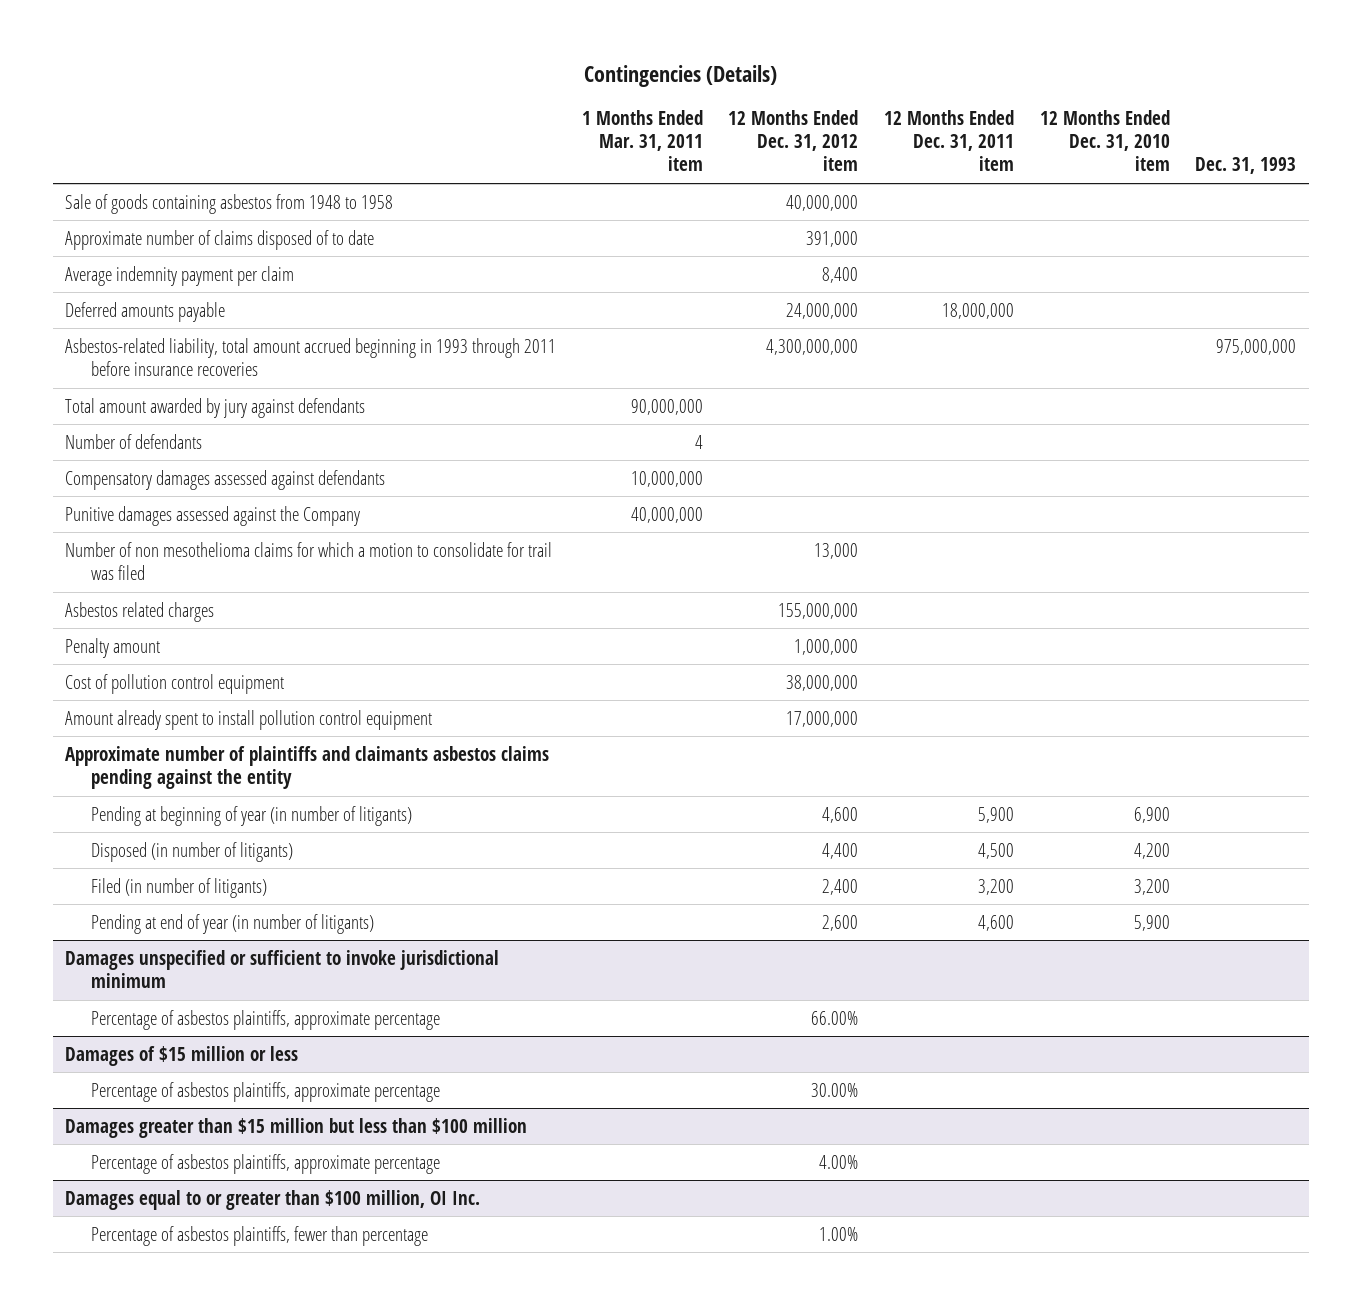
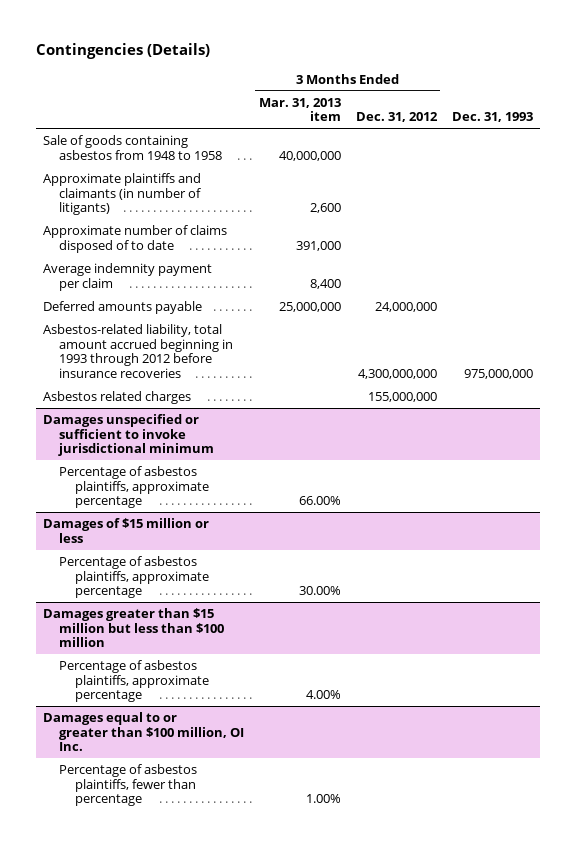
- | 1 Months Ended Mar. 31, 2011 item | 12 Months Ended Dec. 31, 2012 item | 12 Months Ended Dec. 31, 2011 item | 12 Months Ended Dec. 31, 2010 item | Dec. 31, 1993
+ | 3 Months Ended Mar. 31, 2013 item | 3 Months Ended Dec. 31, 2012 | Dec. 31, 1993
+ Approximate plaintiffs and claimants (in number of litigants) | 2,600 | |
- Asbestos-related liability, total amount accrued beginning in 1993 through 2011 before insurance recoveries | | 4,300,000,000 | | | 975,000,000
- Total amount awarded by jury against defendants | 90,000,000 | | | |
- Number of defendants | 4 | | | |
- Compensatory damages assessed against defendants | 10,000,000 | | | |
- Punitive damages assessed against the Company | 40,000,000 | | | |
- Number of non mesothelioma claims for which a motion to consolidate for trail was filed | | 13,000 | | |
+ Asbestos-related liability, total amount accrued beginning in 1993 through 2012 before insurance recoveries | | 4,300,000,000 | 975,000,000
- Penalty amount | | 1,000,000 | | |
- Cost of pollution control equipment | | 38,000,000 | | |
- Amount already spent to install pollution control equipment | | 17,000,000 | | |
- Approximate number of plaintiffs and claimants asbestos claims pending against the entity
- Pending at beginning of year (in number of litigants) | | 4,600 | 5,900 | 6,900 |
- Disposed (in number of litigants) | | 4,400 | 4,500 | 4,200 |
- Filed (in number of litigants) | | 2,400 | 3,200 | 3,200 |
- Pending at end of year (in number of litigants) | | 2,600 | 4,600 | 5,900 |

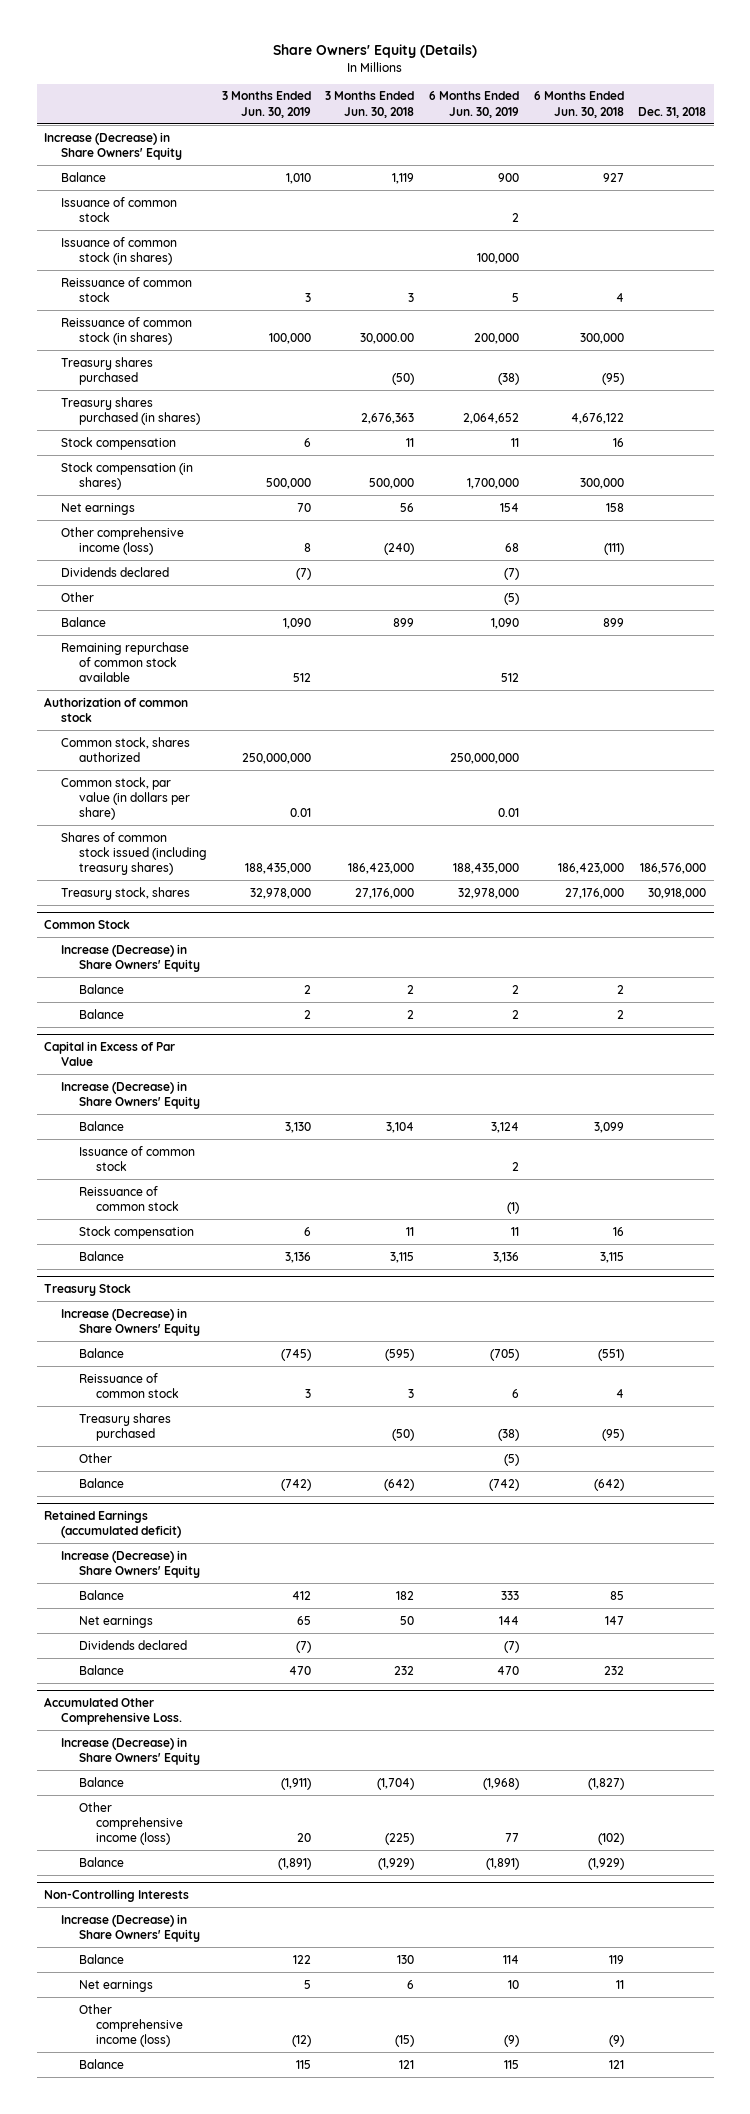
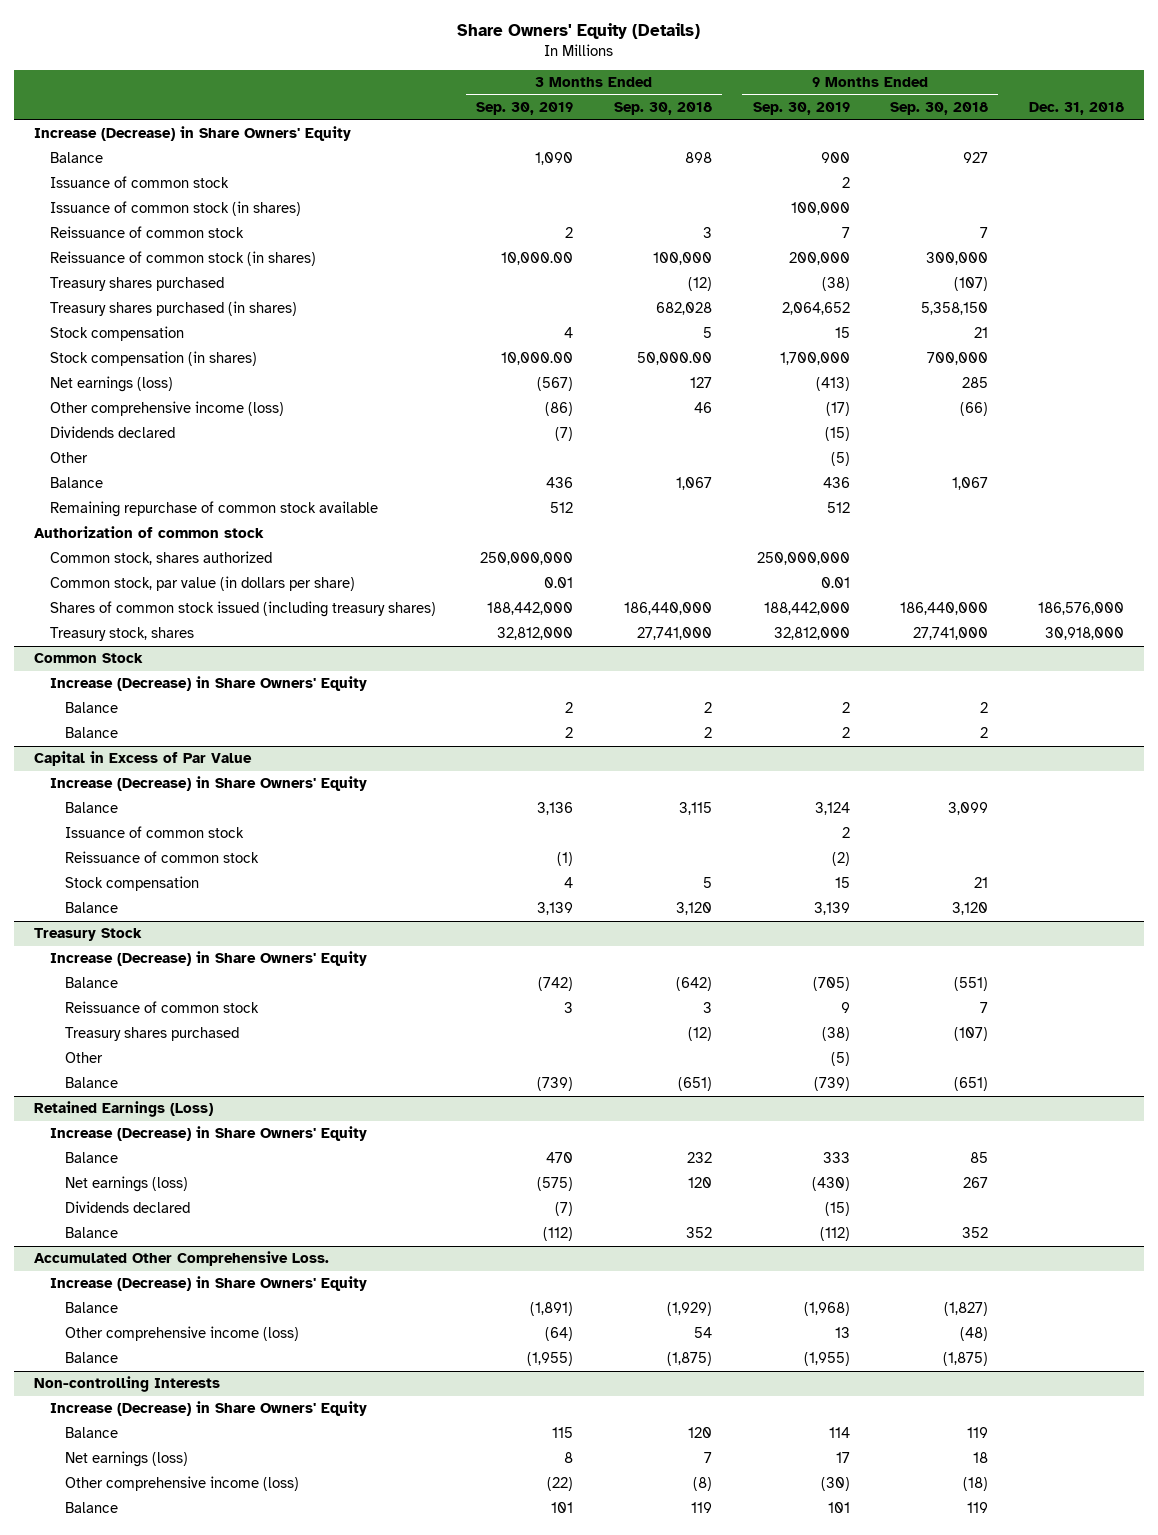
- | 3 Months Ended Jun. 30, 2019 | 3 Months Ended Jun. 30, 2018 | 6 Months Ended Jun. 30, 2019 | 6 Months Ended Jun. 30, 2018 | Dec. 31, 2018
+ | 3 Months Ended Sep. 30, 2019 | 3 Months Ended Sep. 30, 2018 | 9 Months Ended Sep. 30, 2019 | 9 Months Ended Sep. 30, 2018 | Dec. 31, 2018
- Net earnings | 70 | 56 | 154 | 158 |
+ Net earnings (loss) | (567) | 127 | (413) | 285 |
- Retained Earnings (accumulated deficit)
+ Retained Earnings (Loss)
- Net earnings | 65 | 50 | 144 | 147 |
+ Net earnings (loss) | (575) | 120 | (430) | 267 |
- Non-Controlling Interests
+ Non-controlling Interests
- Net earnings | 5 | 6 | 10 | 11 |
+ Net earnings (loss) | 8 | 7 | 17 | 18 |

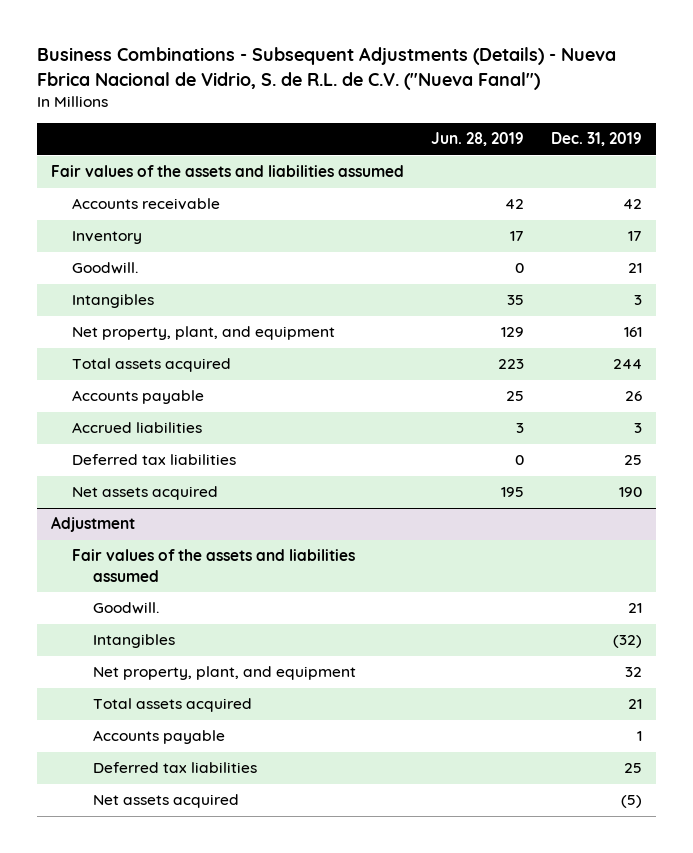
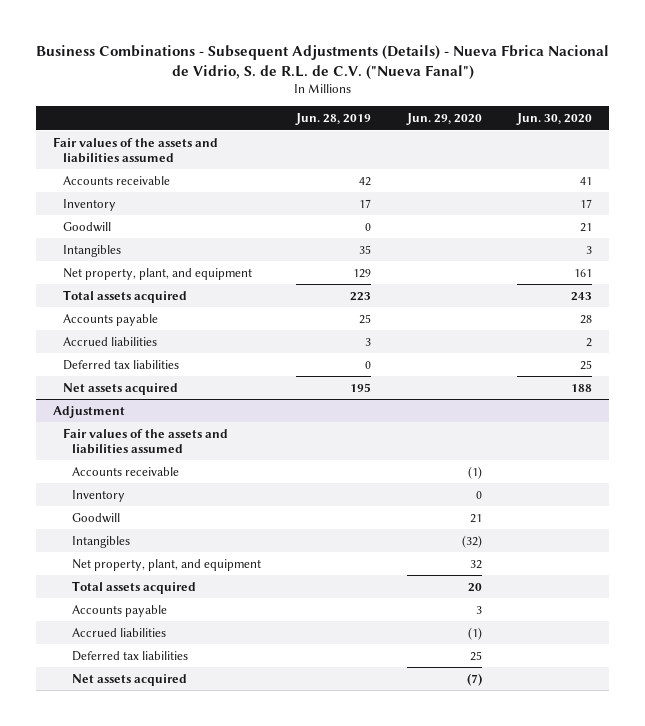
- | Jun. 28, 2019 | Dec. 31, 2019
+ | Jun. 28, 2019 | Jun. 29, 2020 | Jun. 30, 2020
- Goodwill. | 0 | 21
+ Goodwill | 0 | | 21
@ Adjustment
- Goodwill. | | 21
+ Accounts receivable | | (1) |
+ Inventory | | 0 |
+ Goodwill | | 21 |
+ Accrued liabilities | | (1) |

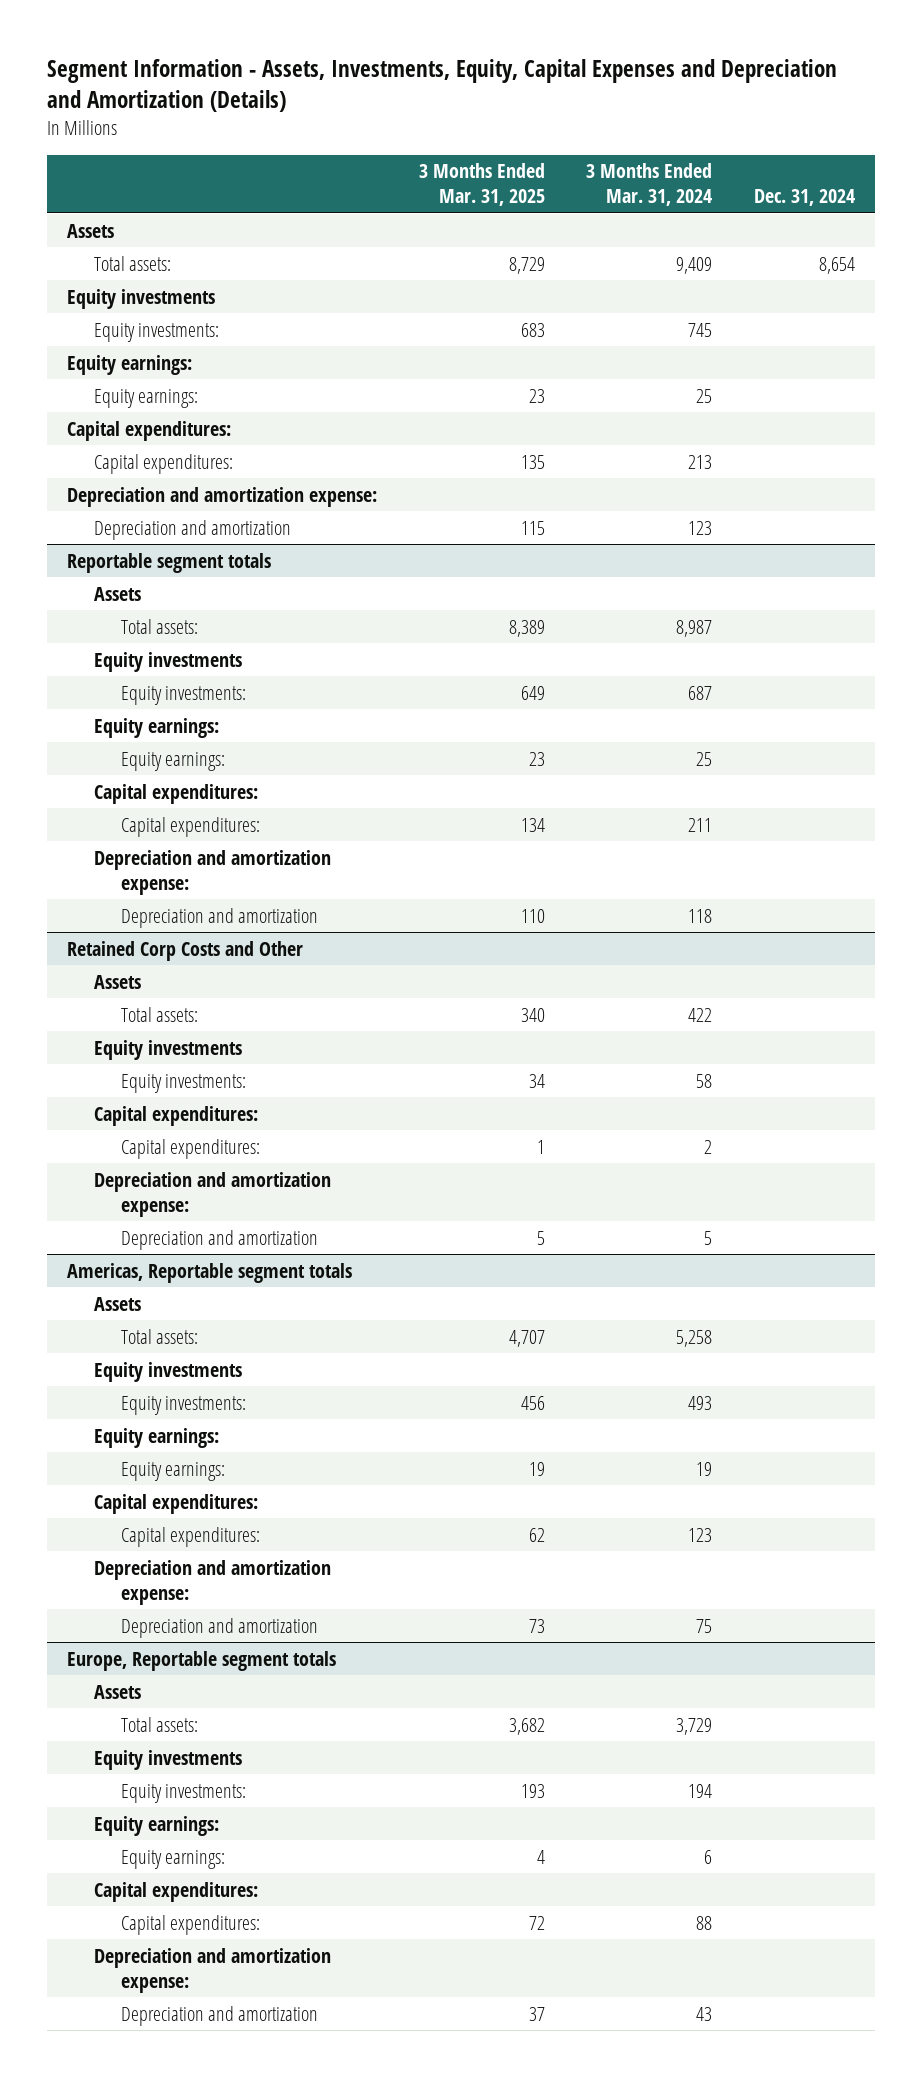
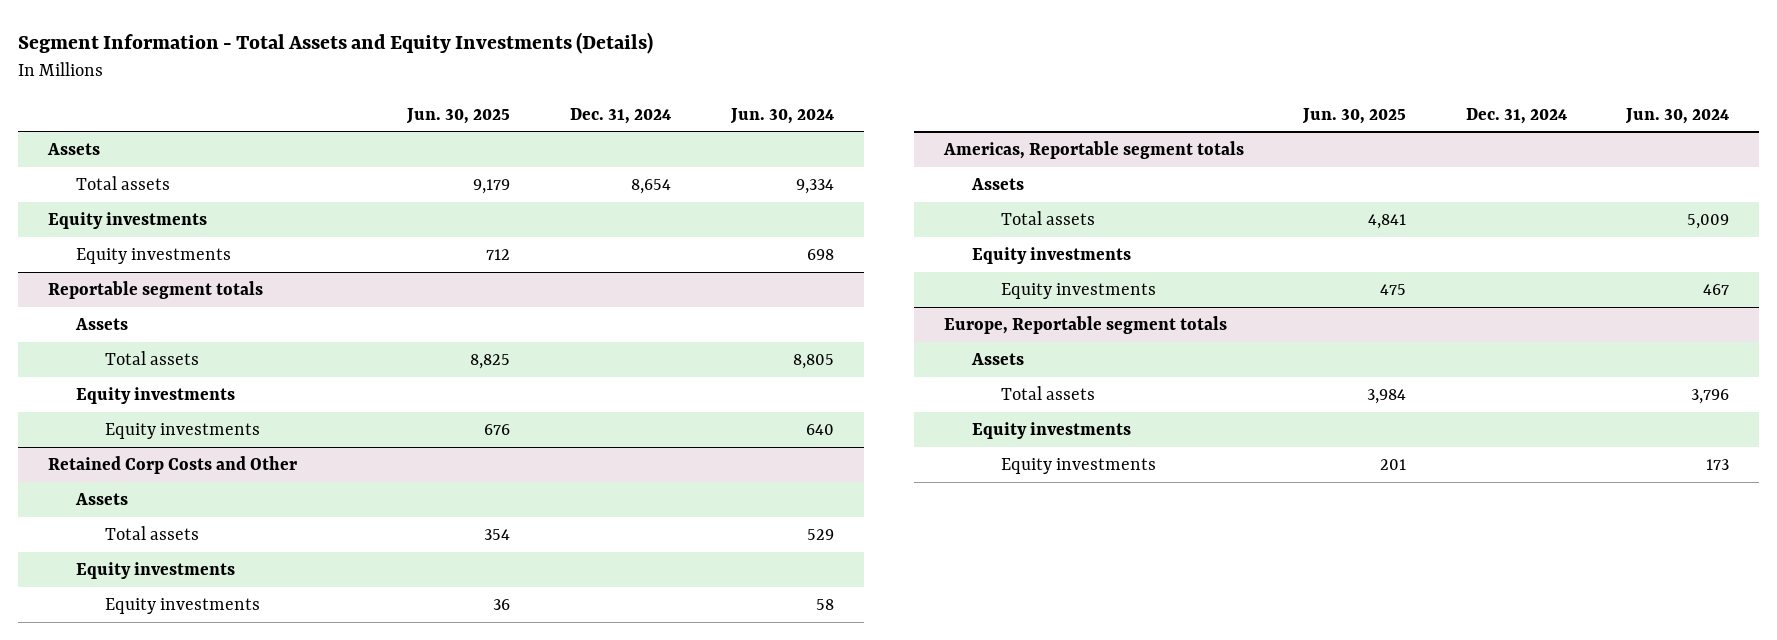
- Segment Information - Assets, Investments, Equity, Capital Expenses and Depreciation and Amortization (Details)
+ Segment Information - Total Assets and Equity Investments (Details)
- | 3 Months Ended Mar. 31, 2025 | 3 Months Ended Mar. 31, 2024 | Dec. 31, 2024
+ | Jun. 30, 2025 | Dec. 31, 2024 | Jun. 30, 2024
- Total assets: | 8,729 | 9,409 | 8,654
+ Total assets | 9,179 | 8,654 | 9,334
- Equity investments: | 683 | 745 |
- Equity earnings:
- Equity earnings: | 23 | 25 |
- Capital expenditures:
- Capital expenditures: | 135 | 213 |
- Depreciation and amortization expense:
- Depreciation and amortization | 115 | 123 |
+ Equity investments | 712 | | 698
@ Reportable segment totals
- Total assets: | 8,389 | 8,987 |
+ Total assets | 8,825 | | 8,805
- Equity investments: | 649 | 687 |
- Equity earnings:
- Equity earnings: | 23 | 25 |
- Capital expenditures:
- Capital expenditures: | 134 | 211 |
- Depreciation and amortization expense:
- Depreciation and amortization | 110 | 118 |
+ Equity investments | 676 | | 640
@ Retained Corp Costs and Other
- Total assets: | 340 | 422 |
+ Total assets | 354 | | 529
- Equity investments: | 34 | 58 |
- Capital expenditures:
- Capital expenditures: | 1 | 2 |
- Depreciation and amortization expense:
- Depreciation and amortization | 5 | 5 |
+ Equity investments | 36 | | 58
@ Americas, Reportable segment totals
- Total assets: | 4,707 | 5,258 |
+ Total assets | 4,841 | | 5,009
- Equity investments: | 456 | 493 |
- Equity earnings:
- Equity earnings: | 19 | 19 |
- Capital expenditures:
- Capital expenditures: | 62 | 123 |
- Depreciation and amortization expense:
- Depreciation and amortization | 73 | 75 |
+ Equity investments | 475 | | 467
@ Europe, Reportable segment totals
- Total assets: | 3,682 | 3,729 |
+ Total assets | 3,984 | | 3,796
- Equity investments: | 193 | 194 |
- Equity earnings:
- Equity earnings: | 4 | 6 |
- Capital expenditures:
- Capital expenditures: | 72 | 88 |
- Depreciation and amortization expense:
- Depreciation and amortization | 37 | 43 |
+ Equity investments | 201 | | 173

